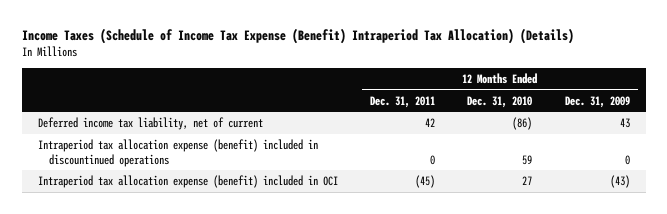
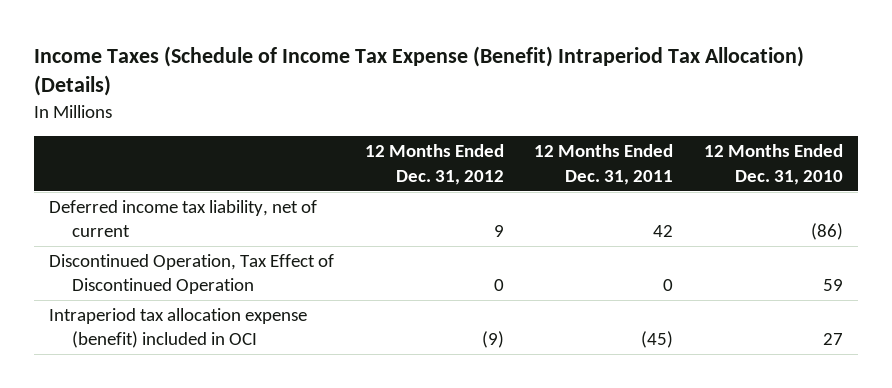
- | 12 Months Ended Dec. 31, 2011 | 12 Months Ended Dec. 31, 2010 | 12 Months Ended Dec. 31, 2009
+ | 12 Months Ended Dec. 31, 2012 | 12 Months Ended Dec. 31, 2011 | 12 Months Ended Dec. 31, 2010
- Intraperiod tax allocation expense (benefit) included in discountinued operations | 0 | 59 | 0
+ Discontinued Operation, Tax Effect of Discontinued Operation | 0 | 0 | 59

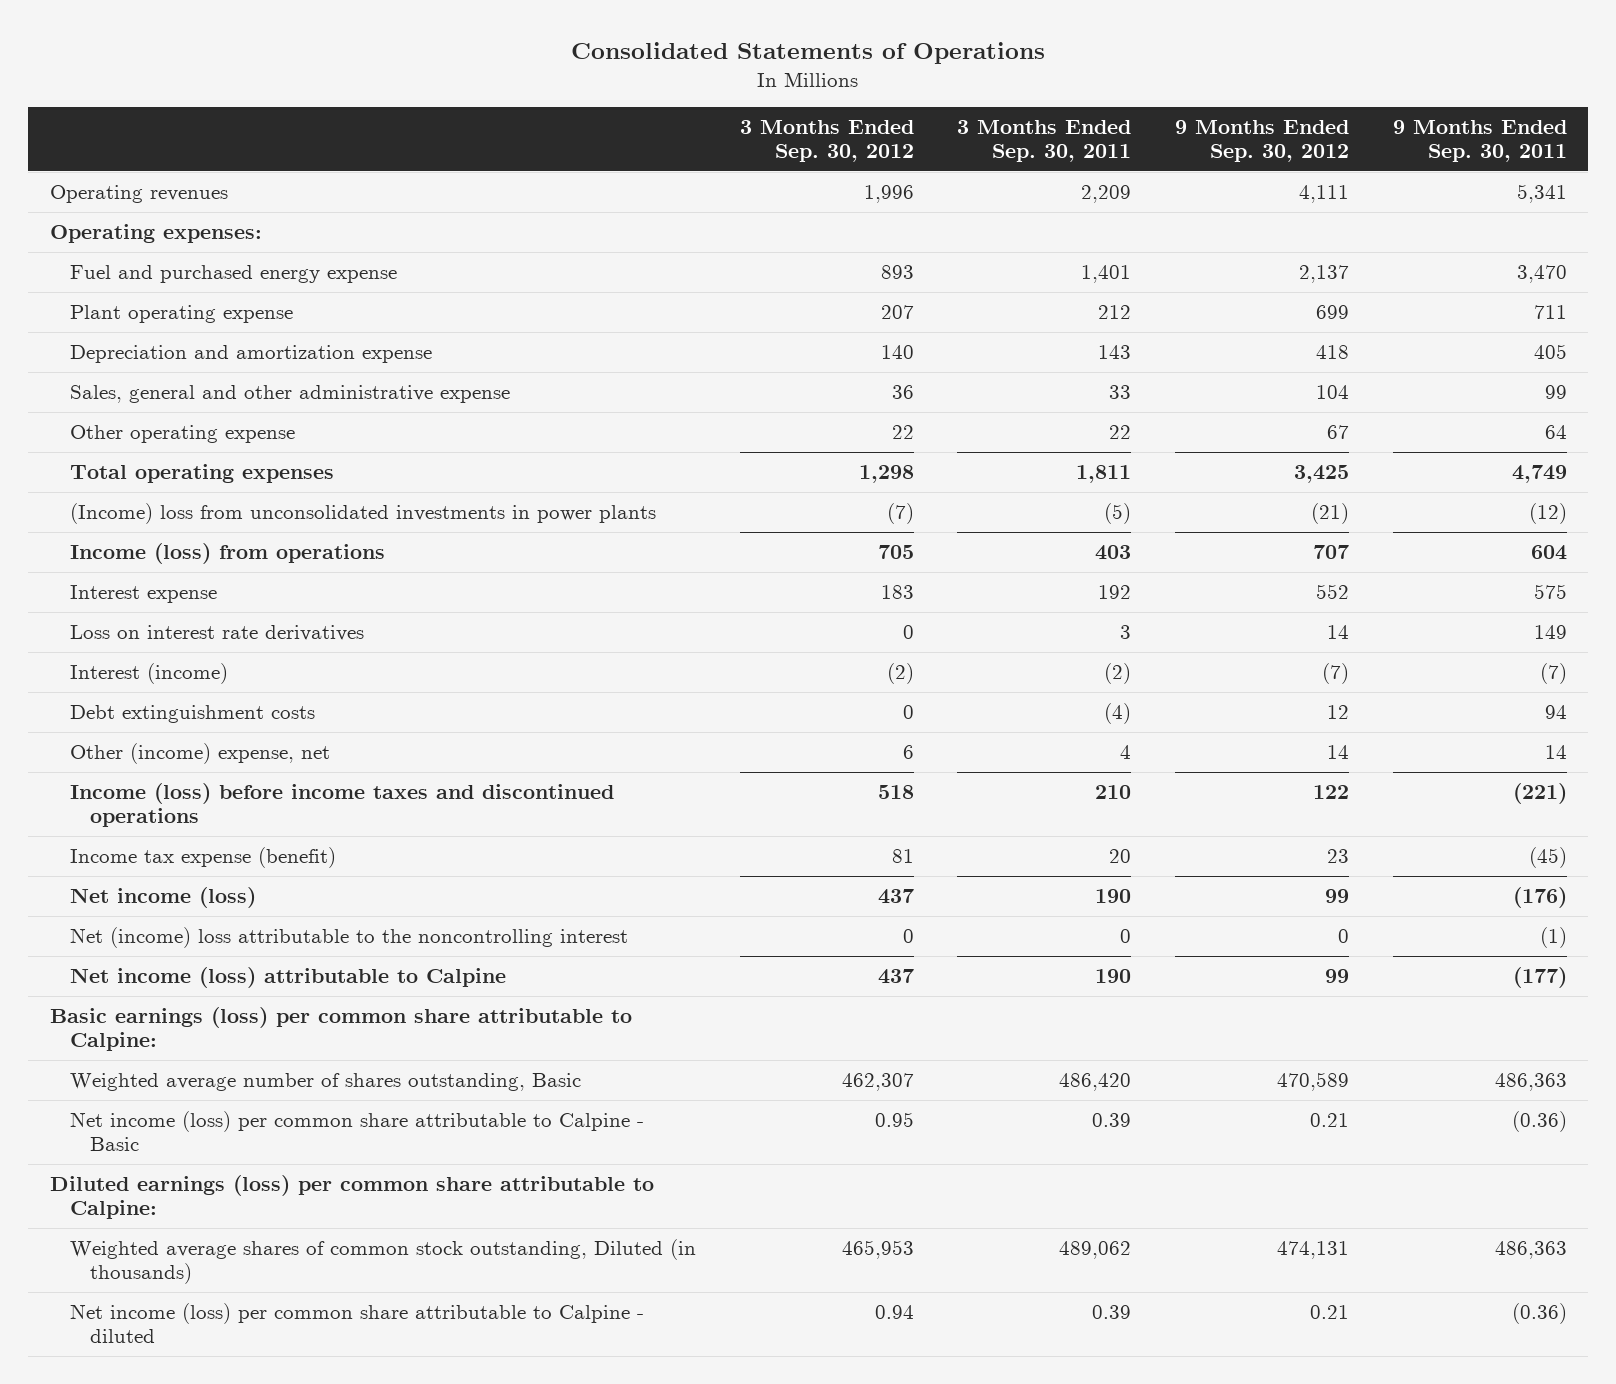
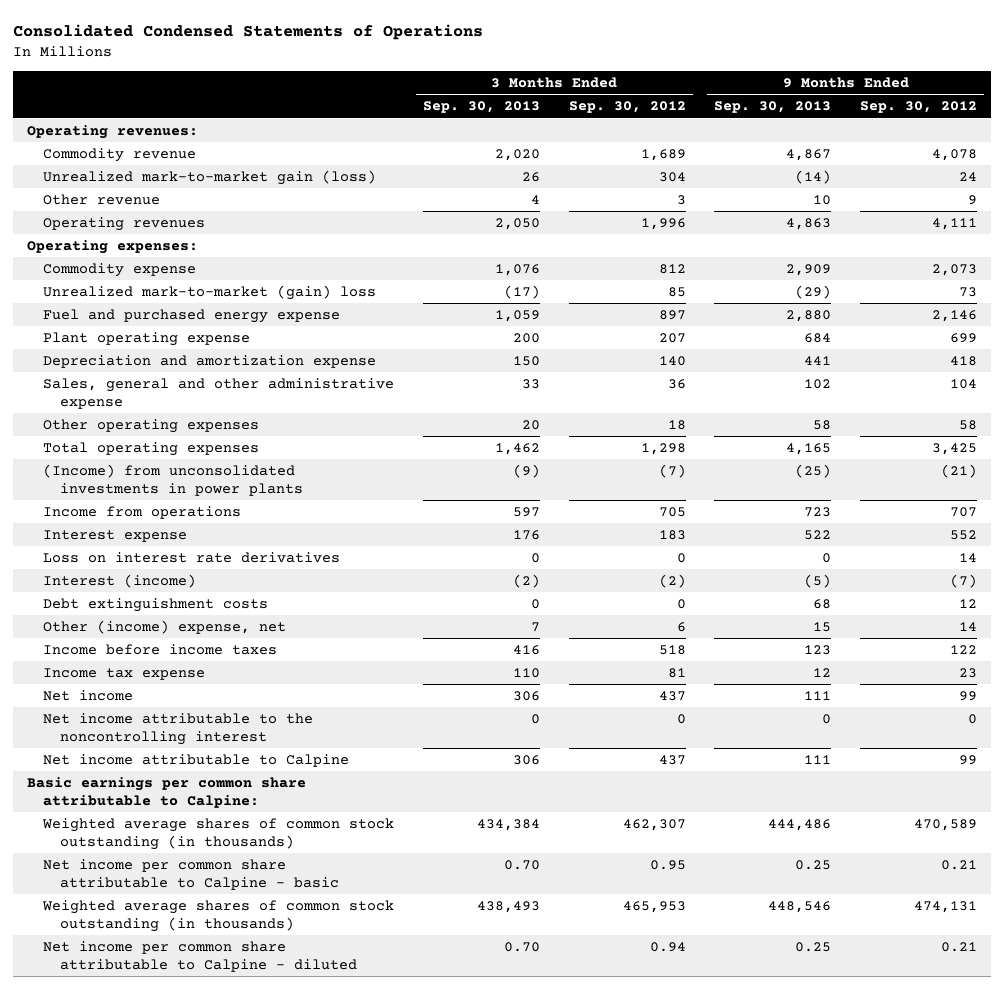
- Consolidated Statements of Operations
+ Consolidated Condensed Statements of Operations
- | 3 Months Ended Sep. 30, 2012 | 3 Months Ended Sep. 30, 2011 | 9 Months Ended Sep. 30, 2012 | 9 Months Ended Sep. 30, 2011
+ | 3 Months Ended Sep. 30, 2013 | 3 Months Ended Sep. 30, 2012 | 9 Months Ended Sep. 30, 2013 | 9 Months Ended Sep. 30, 2012
+ Operating revenues:
+ Commodity revenue | 2,020 | 1,689 | 4,867 | 4,078
+ Unrealized mark-to-market gain (loss) | 26 | 304 | (14) | 24
+ Other revenue | 4 | 3 | 10 | 9
- Fuel and purchased energy expense | 893 | 1,401 | 2,137 | 3,470
+ Commodity expense | 1,076 | 812 | 2,909 | 2,073
+ Unrealized mark-to-market (gain) loss | (17) | 85 | (29) | 73
+ Fuel and purchased energy expense | 1,059 | 897 | 2,880 | 2,146
- Other operating expense | 22 | 22 | 67 | 64
+ Other operating expenses | 20 | 18 | 58 | 58
- (Income) loss from unconsolidated investments in power plants | (7) | (5) | (21) | (12)
- Income (loss) from operations | 705 | 403 | 707 | 604
+ (Income) from unconsolidated investments in power plants | (9) | (7) | (25) | (21)
+ Income from operations | 597 | 705 | 723 | 707
- Income (loss) before income taxes and discontinued operations | 518 | 210 | 122 | (221)
- Income tax expense (benefit) | 81 | 20 | 23 | (45)
- Net income (loss) | 437 | 190 | 99 | (176)
- Net (income) loss attributable to the noncontrolling interest | 0 | 0 | 0 | (1)
- Net income (loss) attributable to Calpine | 437 | 190 | 99 | (177)
- Basic earnings (loss) per common share attributable to Calpine:
- Weighted average number of shares outstanding, Basic | 462,307 | 486,420 | 470,589 | 486,363
- Net income (loss) per common share attributable to Calpine - Basic | 0.95 | 0.39 | 0.21 | (0.36)
- Diluted earnings (loss) per common share attributable to Calpine:
- Weighted average shares of common stock outstanding, Diluted (in thousands) | 465,953 | 489,062 | 474,131 | 486,363
- Net income (loss) per common share attributable to Calpine - diluted | 0.94 | 0.39 | 0.21 | (0.36)
+ Income before income taxes | 416 | 518 | 123 | 122
+ Income tax expense | 110 | 81 | 12 | 23
+ Net income | 306 | 437 | 111 | 99
+ Net income attributable to the noncontrolling interest | 0 | 0 | 0 | 0
+ Net income attributable to Calpine | 306 | 437 | 111 | 99
+ Basic earnings per common share attributable to Calpine:
+ Weighted average shares of common stock outstanding (in thousands) | 434,384 | 462,307 | 444,486 | 470,589
+ Net income per common share attributable to Calpine - basic | 0.70 | 0.95 | 0.25 | 0.21
+ Weighted average shares of common stock outstanding (in thousands) | 438,493 | 465,953 | 448,546 | 474,131
+ Net income per common share attributable to Calpine - diluted | 0.70 | 0.94 | 0.25 | 0.21

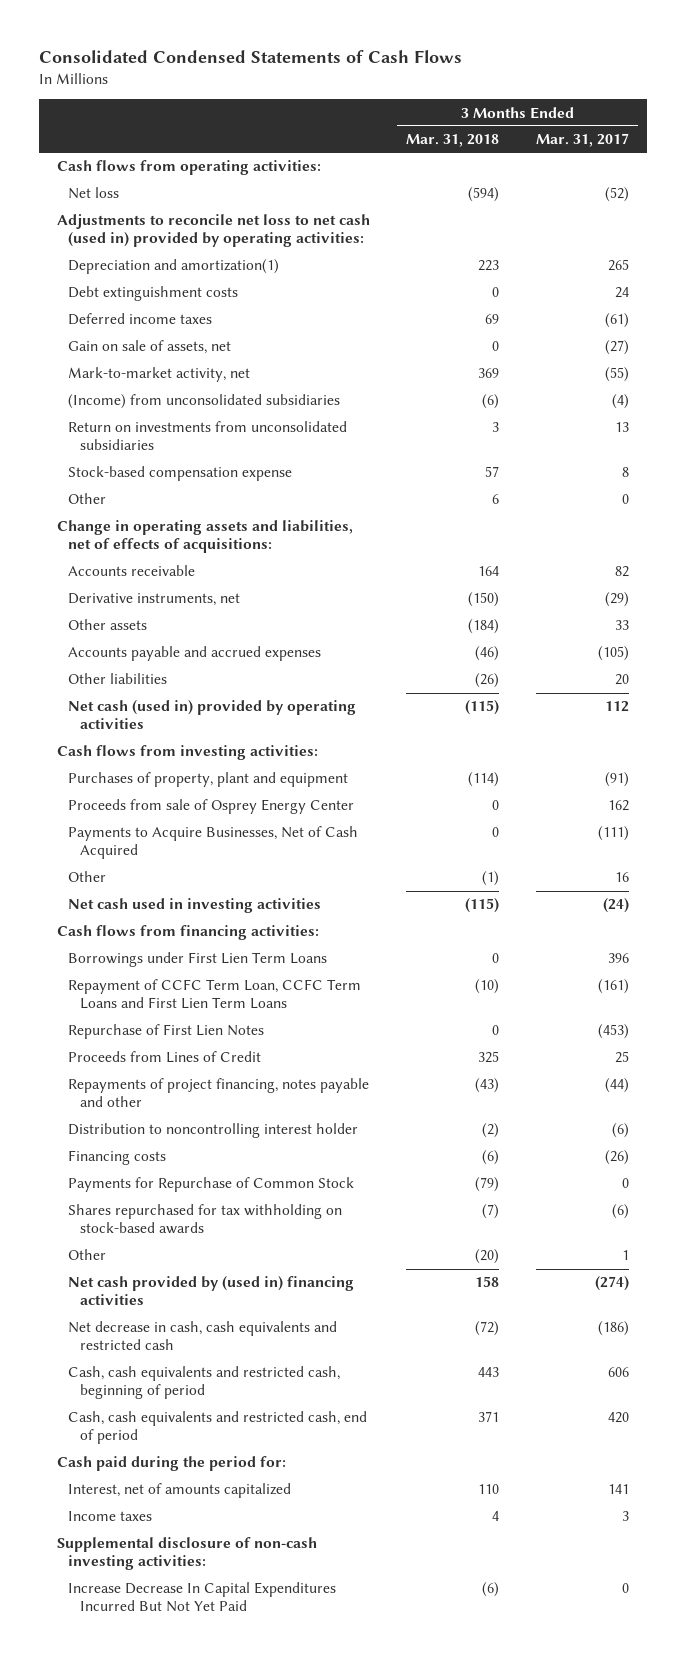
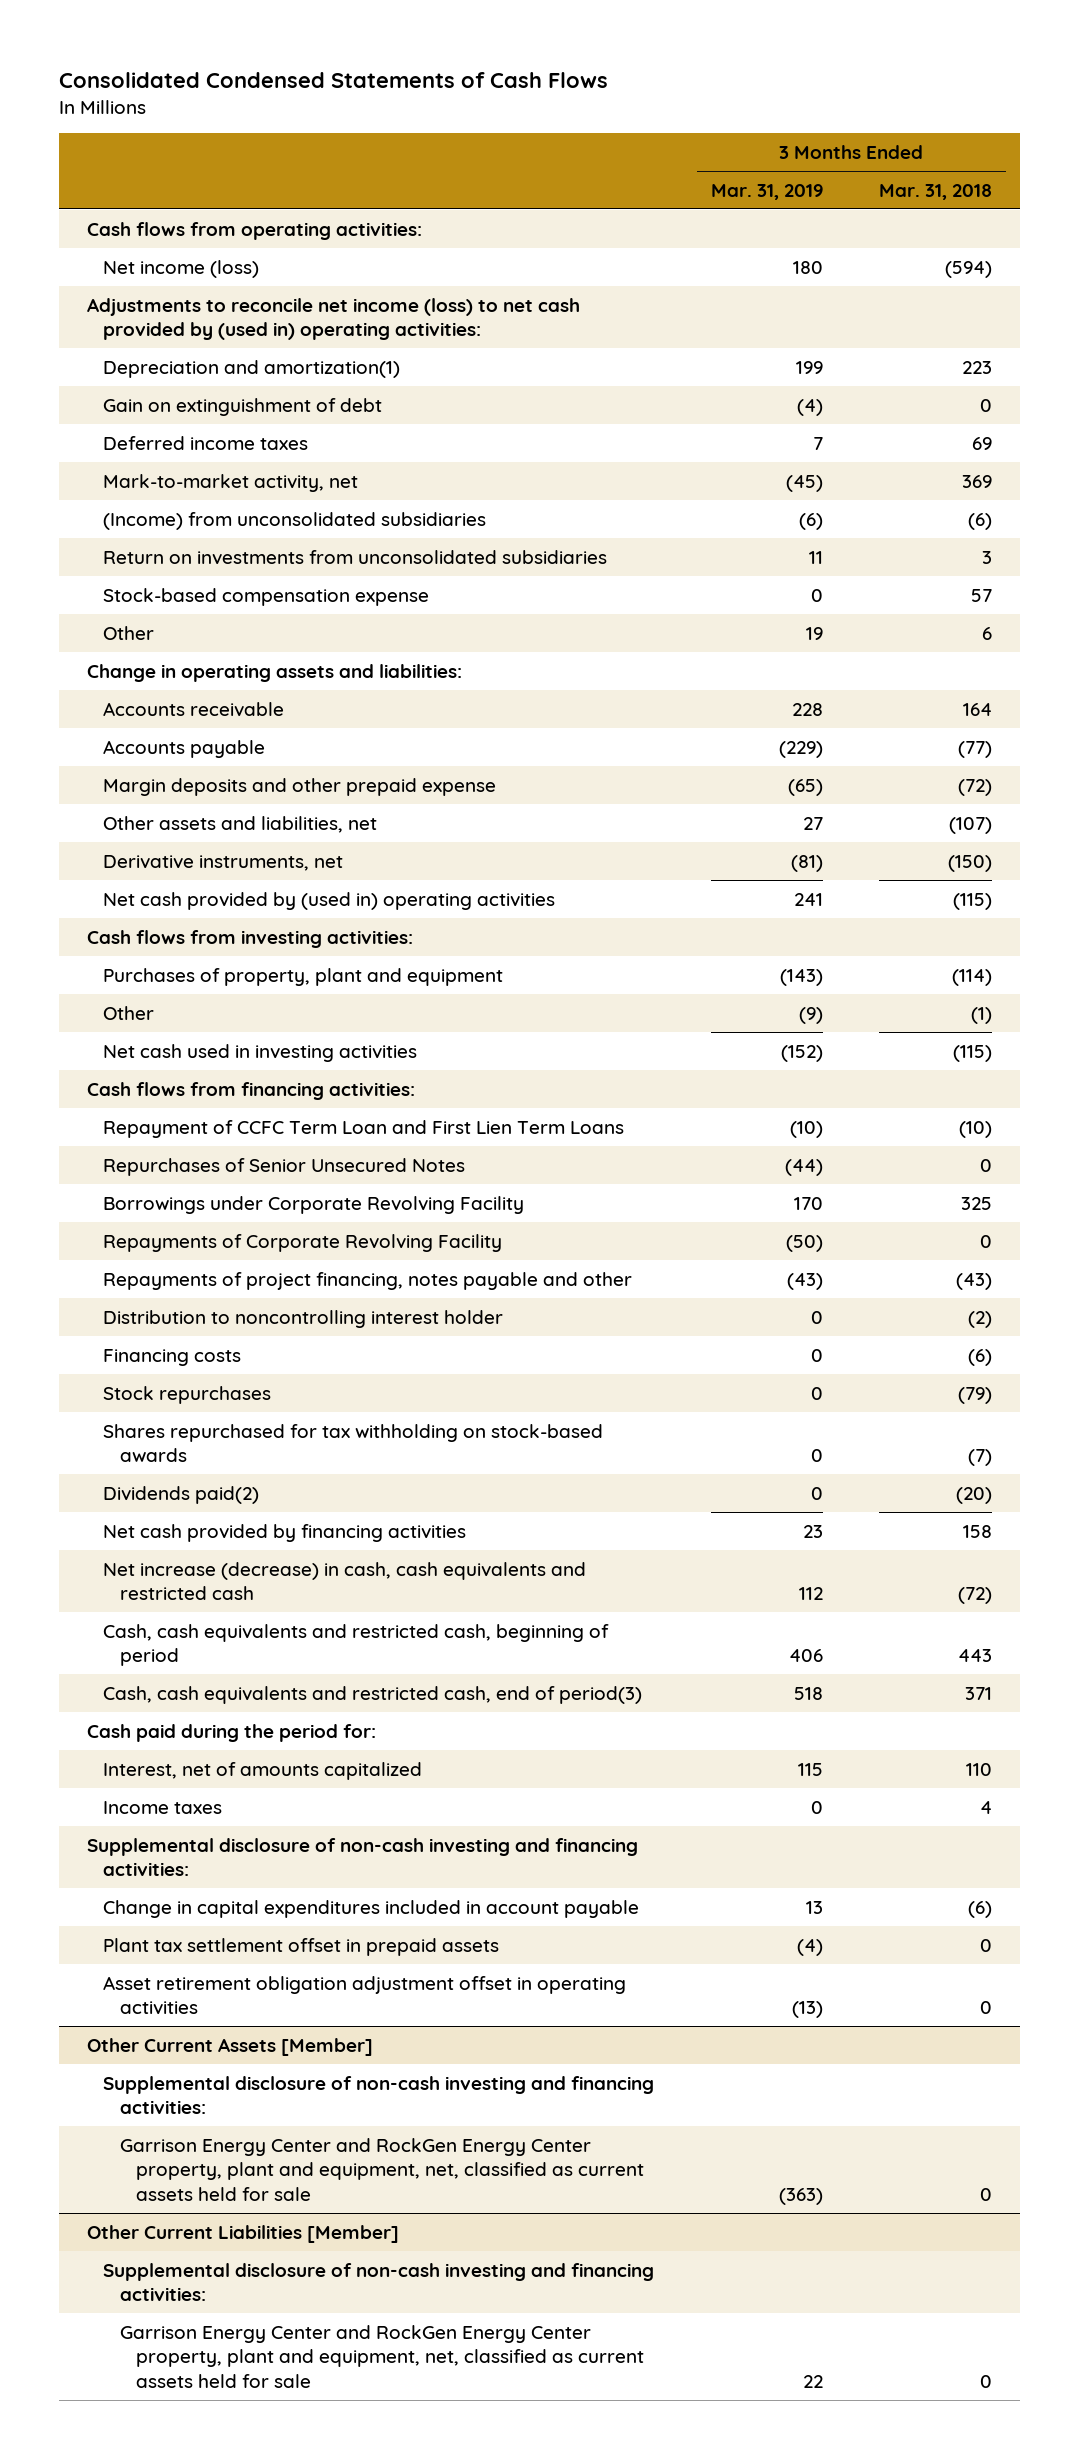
- | 3 Months Ended Mar. 31, 2018 | 3 Months Ended Mar. 31, 2017
+ | 3 Months Ended Mar. 31, 2019 | 3 Months Ended Mar. 31, 2018
- Net loss | (594) | (52)
- Adjustments to reconcile net loss to net cash (used in) provided by operating activities:
+ Net income (loss) | 180 | (594)
+ Adjustments to reconcile net income (loss) to net cash provided by (used in) operating activities:
- Debt extinguishment costs | 0 | 24
+ Gain on extinguishment of debt | (4) | 0
- Gain on sale of assets, net | 0 | (27)
- Change in operating assets and liabilities, net of effects of acquisitions:
+ Change in operating assets and liabilities:
+ Accounts payable | (229) | (77)
+ Margin deposits and other prepaid expense | (65) | (72)
+ Other assets and liabilities, net | 27 | (107)
- Other assets | (184) | 33
- Accounts payable and accrued expenses | (46) | (105)
- Other liabilities | (26) | 20
- Net cash (used in) provided by operating activities | (115) | 112
+ Net cash provided by (used in) operating activities | 241 | (115)
- Proceeds from sale of Osprey Energy Center | 0 | 162
- Payments to Acquire Businesses, Net of Cash Acquired | 0 | (111)
- Borrowings under First Lien Term Loans | 0 | 396
- Repayment of CCFC Term Loan, CCFC Term Loans and First Lien Term Loans | (10) | (161)
- Repurchase of First Lien Notes | 0 | (453)
- Proceeds from Lines of Credit | 325 | 25
+ Repayment of CCFC Term Loan and First Lien Term Loans | (10) | (10)
+ Repurchases of Senior Unsecured Notes | (44) | 0
+ Borrowings under Corporate Revolving Facility | 170 | 325
+ Repayments of Corporate Revolving Facility | (50) | 0
- Payments for Repurchase of Common Stock | (79) | 0
+ Stock repurchases | 0 | (79)
- Other | (20) | 1
- Net cash provided by (used in) financing activities | 158 | (274)
- Net decrease in cash, cash equivalents and restricted cash | (72) | (186)
+ Dividends paid(2) | 0 | (20)
+ Net cash provided by financing activities | 23 | 158
+ Net increase (decrease) in cash, cash equivalents and restricted cash | 112 | (72)
- Cash, cash equivalents and restricted cash, end of period | 371 | 420
+ Cash, cash equivalents and restricted cash, end of period(3) | 518 | 371
- Supplemental disclosure of non-cash investing activities:
- Increase Decrease In Capital Expenditures Incurred But Not Yet Paid | (6) | 0
+ Supplemental disclosure of non-cash investing and financing activities:
+ Change in capital expenditures included in account payable | 13 | (6)
+ Plant tax settlement offset in prepaid assets | (4) | 0
+ Asset retirement obligation adjustment offset in operating activities | (13) | 0
+ Other Current Assets [Member]
+ Supplemental disclosure of non-cash investing and financing activities:
+ Garrison Energy Center and RockGen Energy Center property, plant and equipment, net, classified as current assets held for sale | (363) | 0
+ Other Current Liabilities [Member]
+ Supplemental disclosure of non-cash investing and financing activities:
+ Garrison Energy Center and RockGen Energy Center property, plant and equipment, net, classified as current assets held for sale | 22 | 0

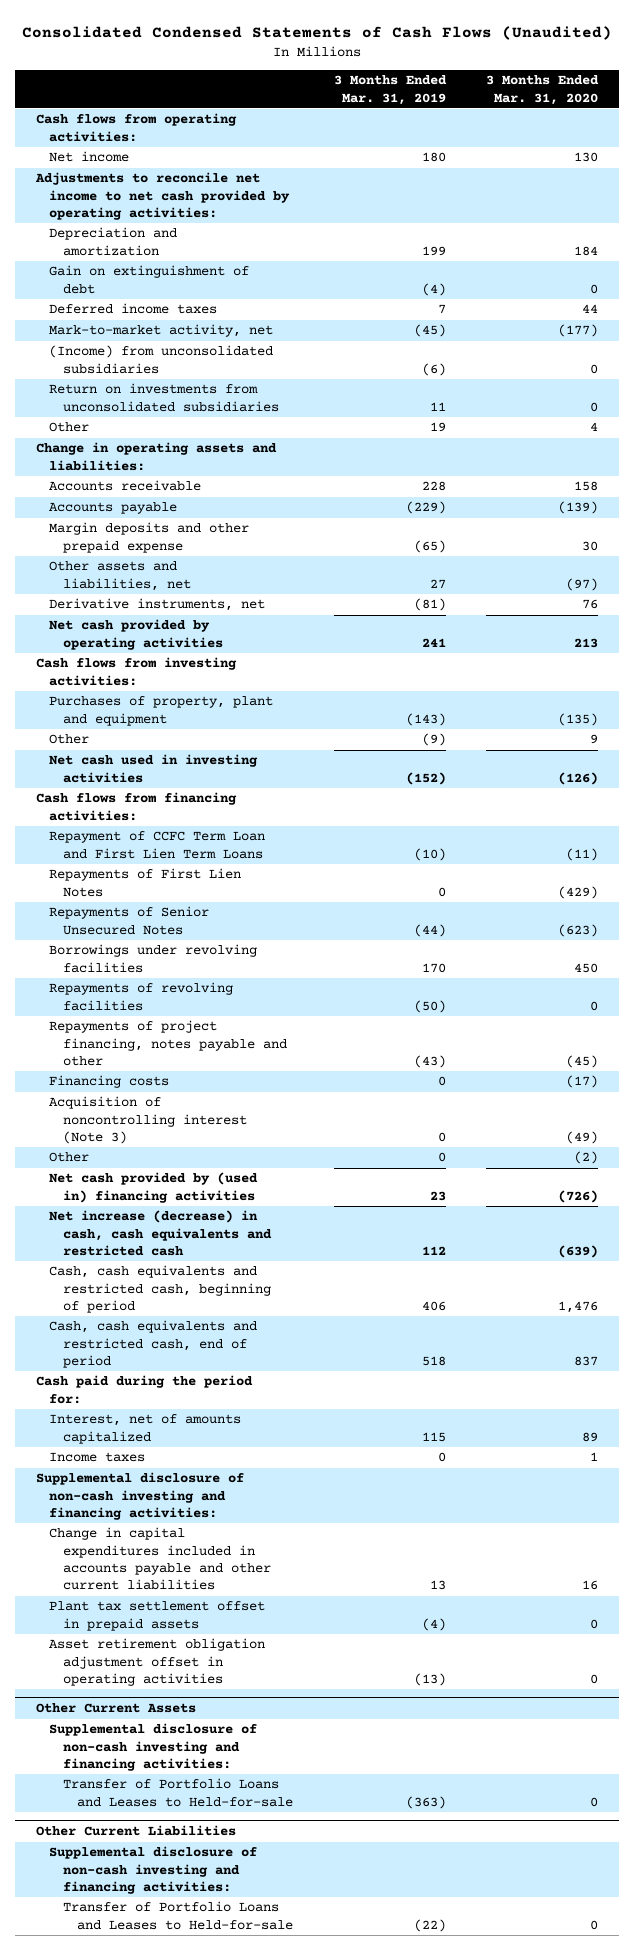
- Consolidated Condensed Statements of Cash Flows
+ Consolidated Condensed Statements of Cash Flows (Unaudited)
- | 3 Months Ended Mar. 31, 2019 | 3 Months Ended Mar. 31, 2018
+ | 3 Months Ended Mar. 31, 2019 | 3 Months Ended Mar. 31, 2020
- Net income (loss) | 180 | (594)
- Adjustments to reconcile net income (loss) to net cash provided by (used in) operating activities:
- Depreciation and amortization(1) | 199 | 223
+ Net income | 180 | 130
+ Adjustments to reconcile net income to net cash provided by operating activities:
+ Depreciation and amortization | 199 | 184
- Stock-based compensation expense | 0 | 57
- Net cash provided by (used in) operating activities | 241 | (115)
+ Net cash provided by operating activities | 241 | 213
- Repurchases of Senior Unsecured Notes | (44) | 0
- Borrowings under Corporate Revolving Facility | 170 | 325
- Repayments of Corporate Revolving Facility | (50) | 0
+ Repayments of First Lien Notes | 0 | (429)
+ Repayments of Senior Unsecured Notes | (44) | (623)
+ Borrowings under revolving facilities | 170 | 450
+ Repayments of revolving facilities | (50) | 0
- Distribution to noncontrolling interest holder | 0 | (2)
- Stock repurchases | 0 | (79)
- Shares repurchased for tax withholding on stock-based awards | 0 | (7)
- Dividends paid(2) | 0 | (20)
- Net cash provided by financing activities | 23 | 158
+ Acquisition of noncontrolling interest (Note 3) | 0 | (49)
+ Other | 0 | (2)
+ Net cash provided by (used in) financing activities | 23 | (726)
- Cash, cash equivalents and restricted cash, end of period(3) | 518 | 371
+ Cash, cash equivalents and restricted cash, end of period | 518 | 837
- Change in capital expenditures included in account payable | 13 | (6)
+ Change in capital expenditures included in accounts payable and other current liabilities | 13 | 16
- Other Current Assets [Member]
+ Other Current Assets
- Garrison Energy Center and RockGen Energy Center property, plant and equipment, net, classified as current assets held for sale | (363) | 0
- Other Current Liabilities [Member]
+ Transfer of Portfolio Loans and Leases to Held-for-sale | (363) | 0
+ Other Current Liabilities
- Garrison Energy Center and RockGen Energy Center property, plant and equipment, net, classified as current assets held for sale | 22 | 0
+ Transfer of Portfolio Loans and Leases to Held-for-sale | (22) | 0

